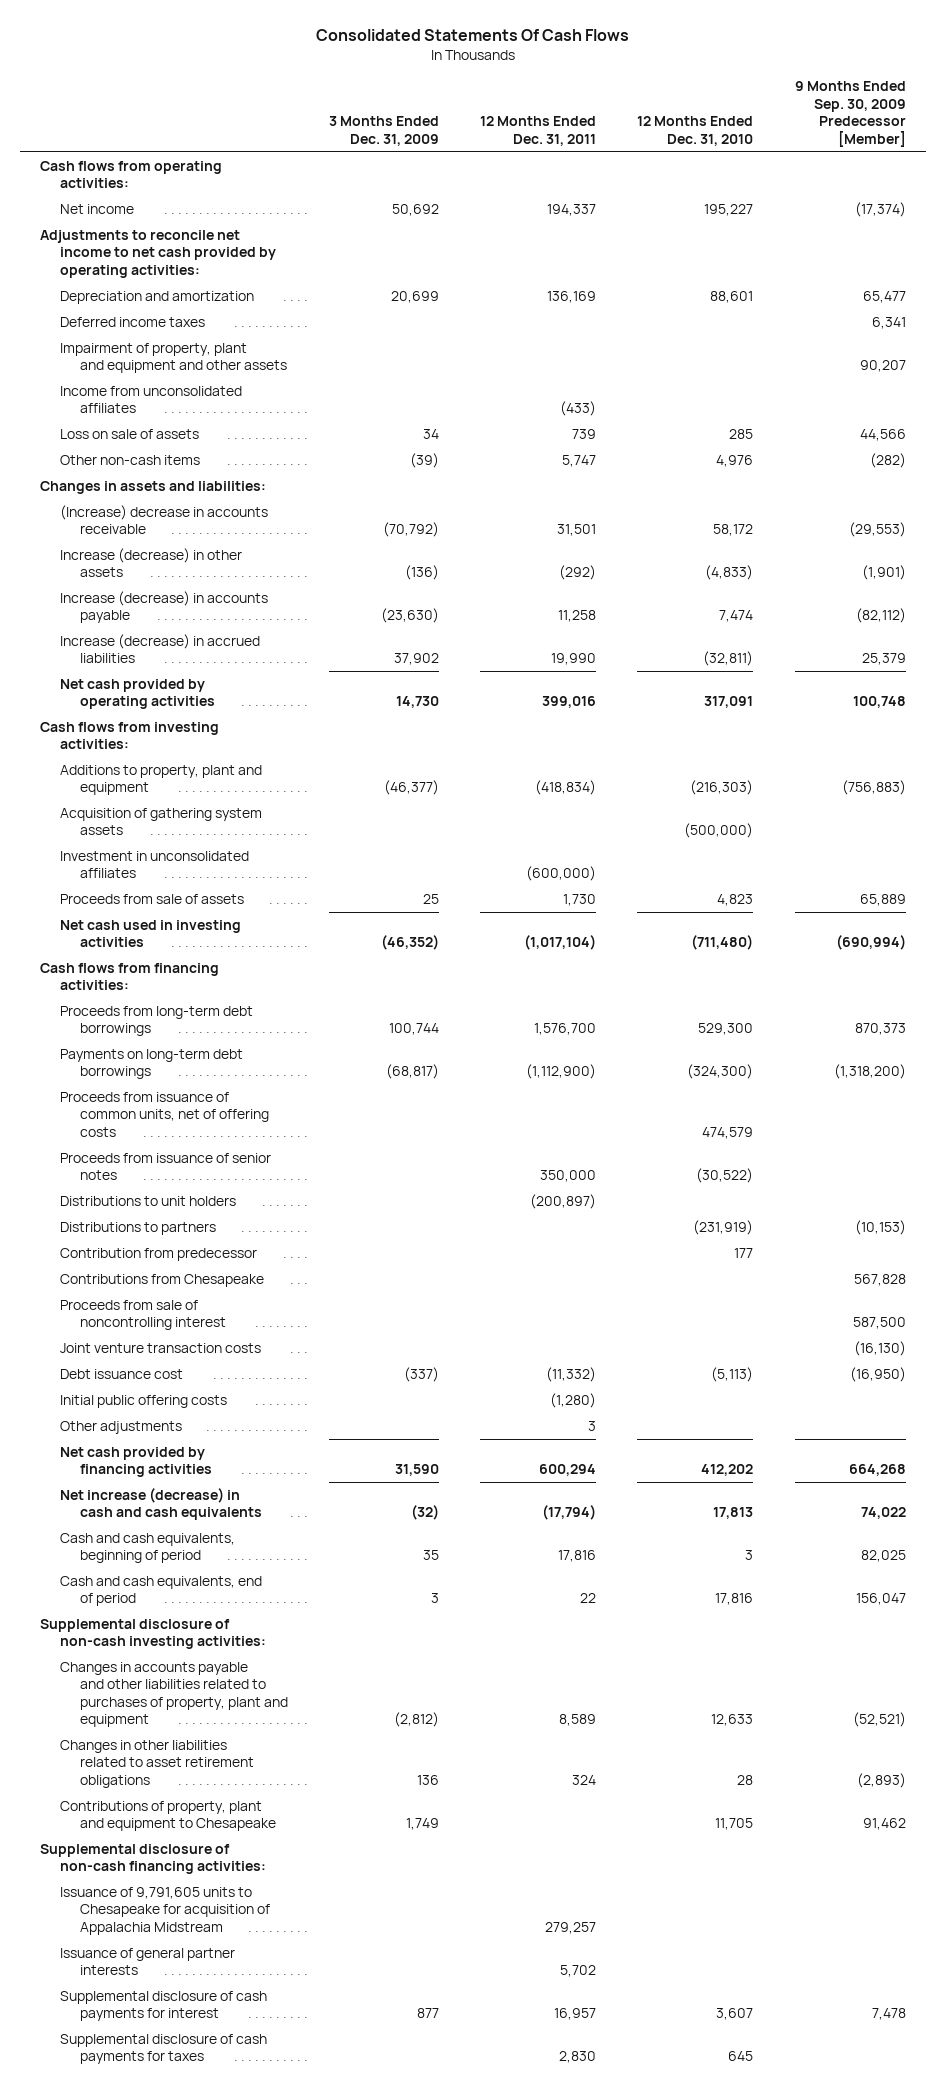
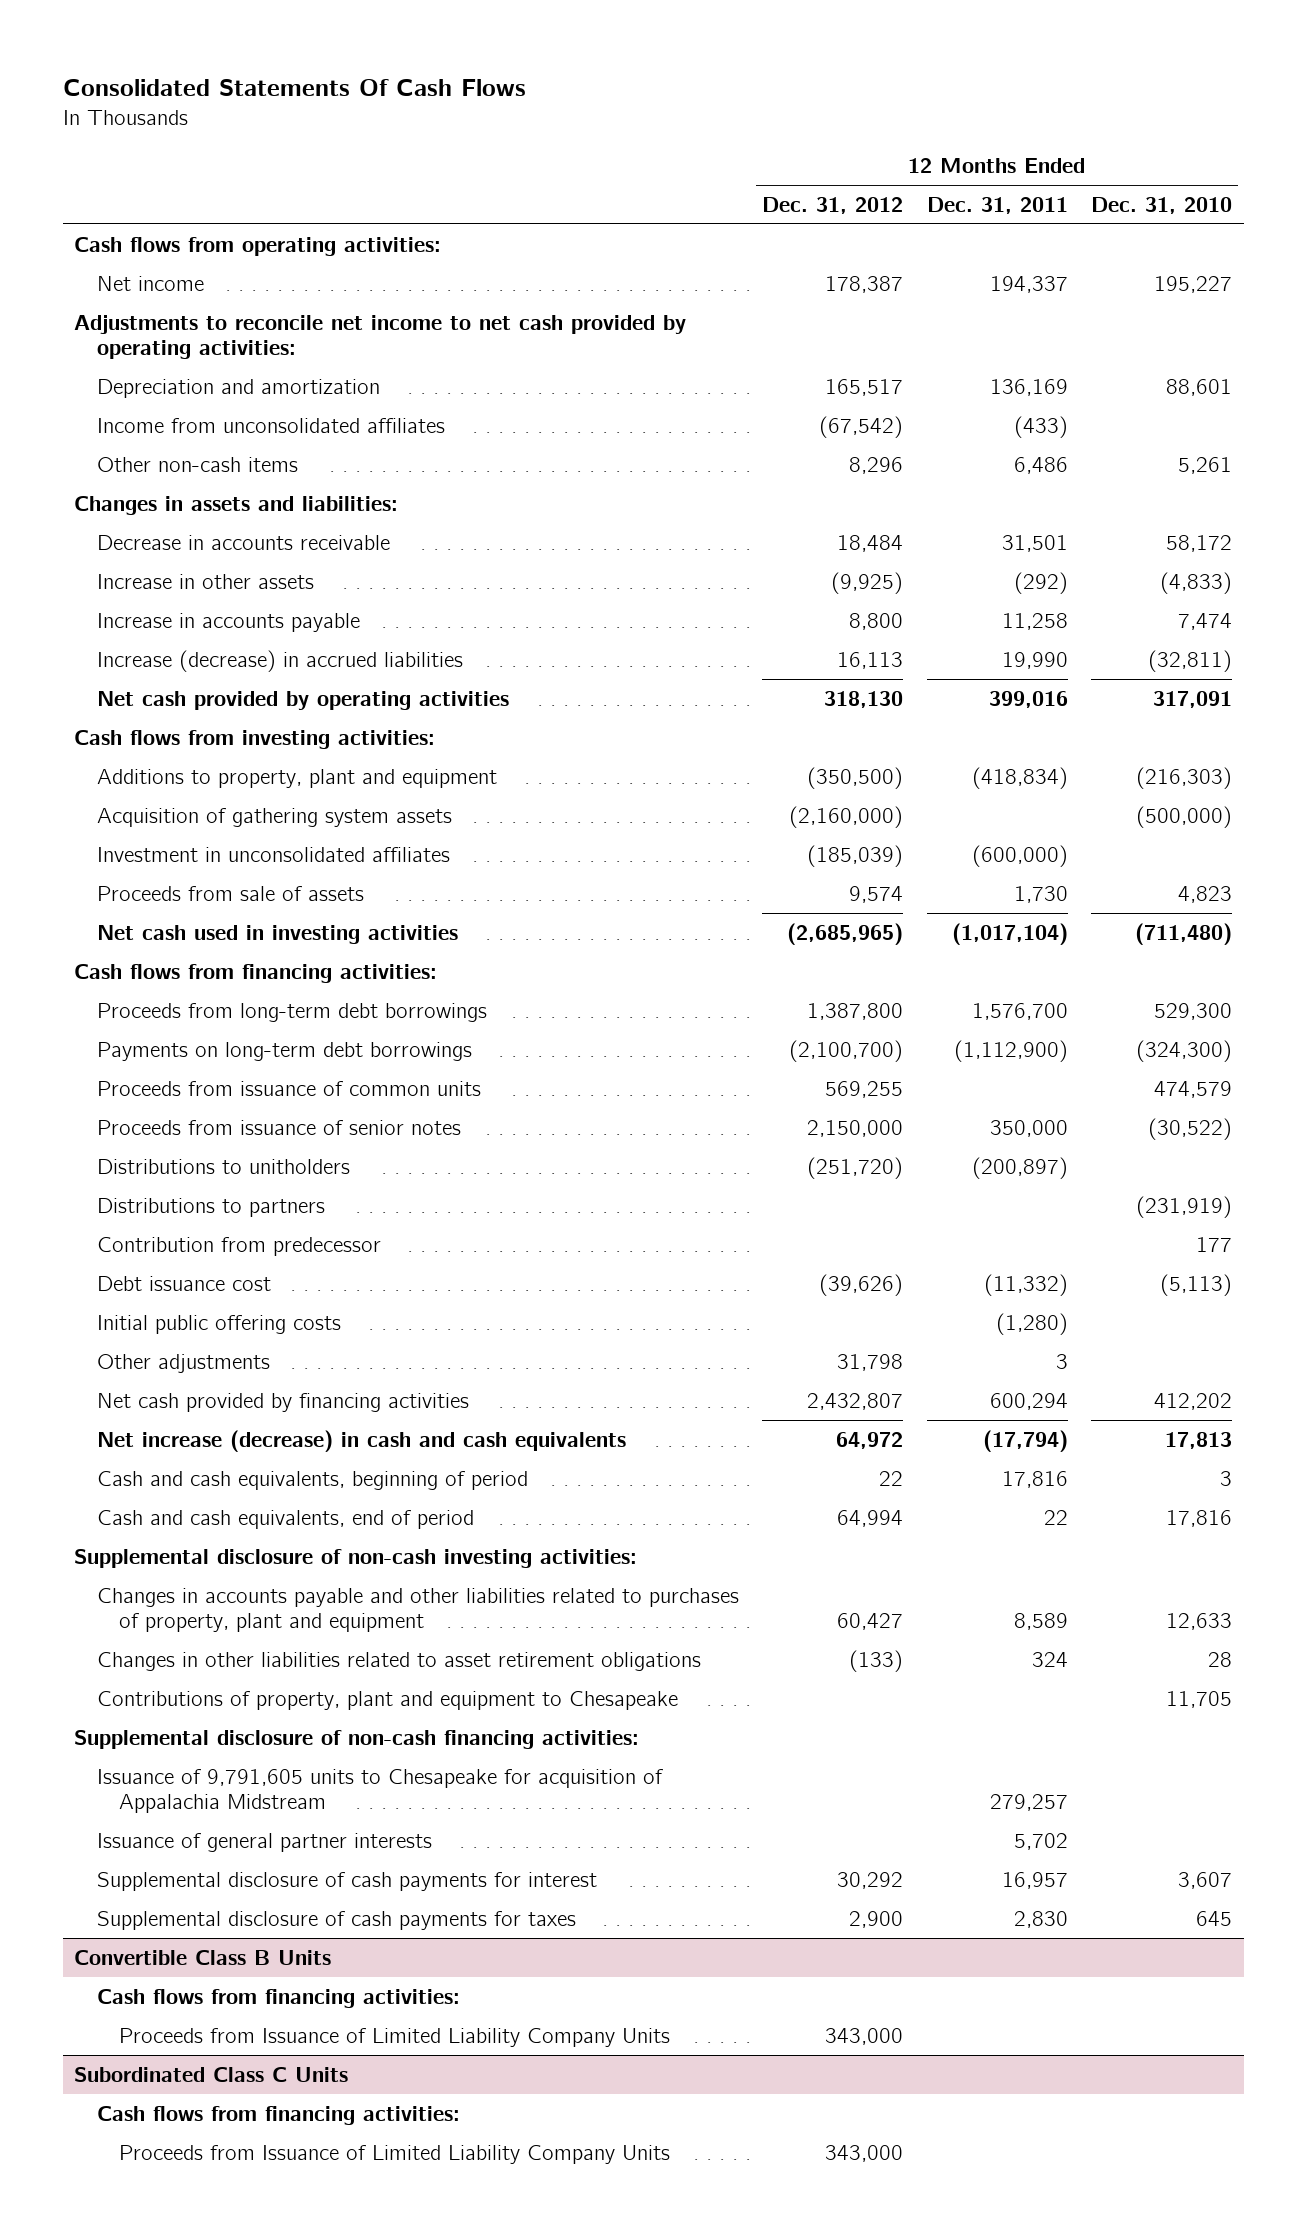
- | 3 Months Ended Dec. 31, 2009 | 12 Months Ended Dec. 31, 2011 | 12 Months Ended Dec. 31, 2010 | 9 Months Ended Sep. 30, 2009 Predecessor [Member]
+ | 12 Months Ended Dec. 31, 2012 | 12 Months Ended Dec. 31, 2011 | 12 Months Ended Dec. 31, 2010
- Deferred income taxes | | | | 6,341
- Impairment of property, plant and equipment and other assets | | | | 90,207
- Loss on sale of assets | 34 | 739 | 285 | 44,566
- Other non-cash items | (39) | 5,747 | 4,976 | (282)
+ Other non-cash items | 8,296 | 6,486 | 5,261
- (Increase) decrease in accounts receivable | (70,792) | 31,501 | 58,172 | (29,553)
- Increase (decrease) in other assets | (136) | (292) | (4,833) | (1,901)
- Increase (decrease) in accounts payable | (23,630) | 11,258 | 7,474 | (82,112)
+ Decrease in accounts receivable | 18,484 | 31,501 | 58,172
+ Increase in other assets | (9,925) | (292) | (4,833)
+ Increase in accounts payable | 8,800 | 11,258 | 7,474
- Proceeds from issuance of common units, net of offering costs | | | 474,579 |
+ Proceeds from issuance of common units | 569,255 | | 474,579
- Distributions to unit holders | | (200,897) | |
+ Distributions to unitholders | (251,720) | (200,897) |
- Contributions from Chesapeake | | | | 567,828
- Proceeds from sale of noncontrolling interest | | | | 587,500
- Joint venture transaction costs | | | | (16,130)
+ Convertible Class B Units
+ Cash flows from financing activities:
+ Proceeds from Issuance of Limited Liability Company Units | 343,000 | |
+ Subordinated Class C Units
+ Cash flows from financing activities:
+ Proceeds from Issuance of Limited Liability Company Units | 343,000 | |

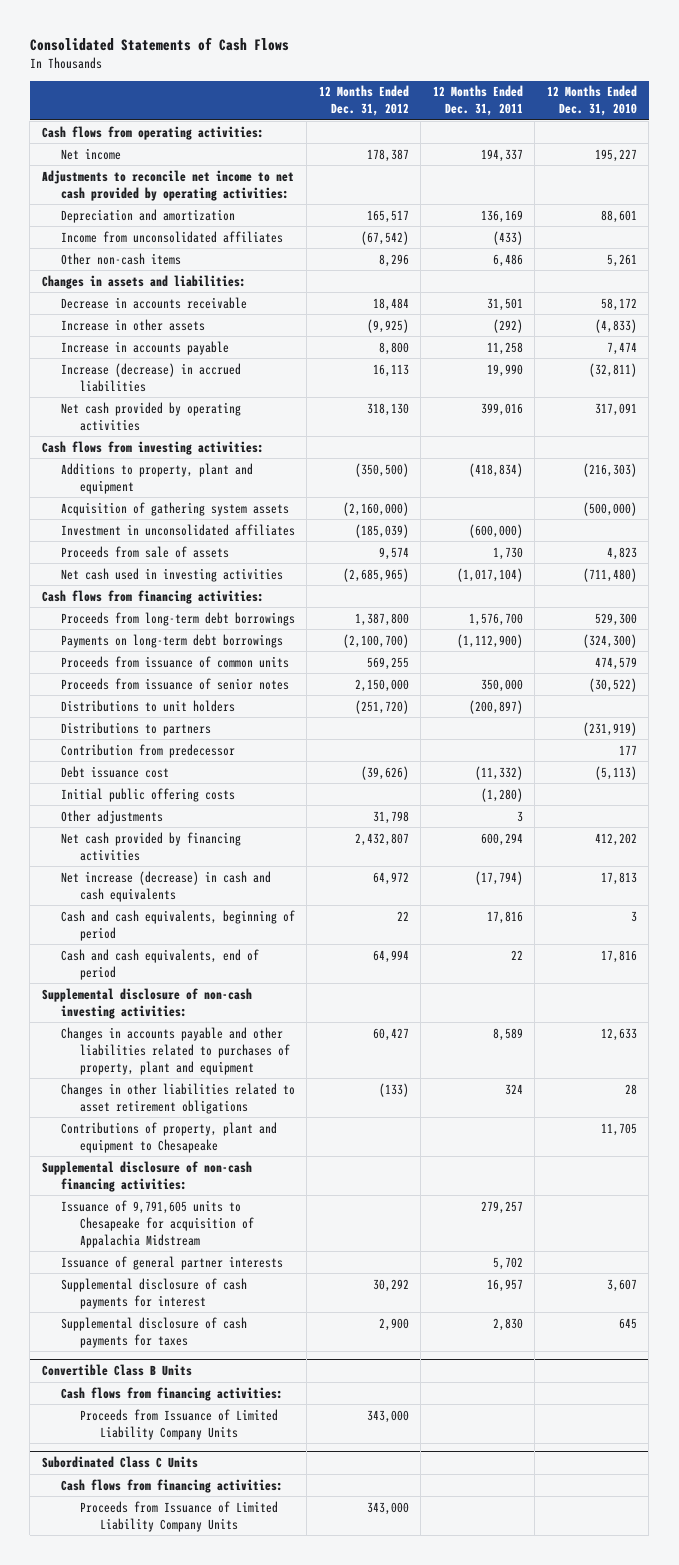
- Consolidated Statements Of Cash Flows
+ Consolidated Statements of Cash Flows
- Distributions to unitholders | (251,720) | (200,897) |
+ Distributions to unit holders | (251,720) | (200,897) |

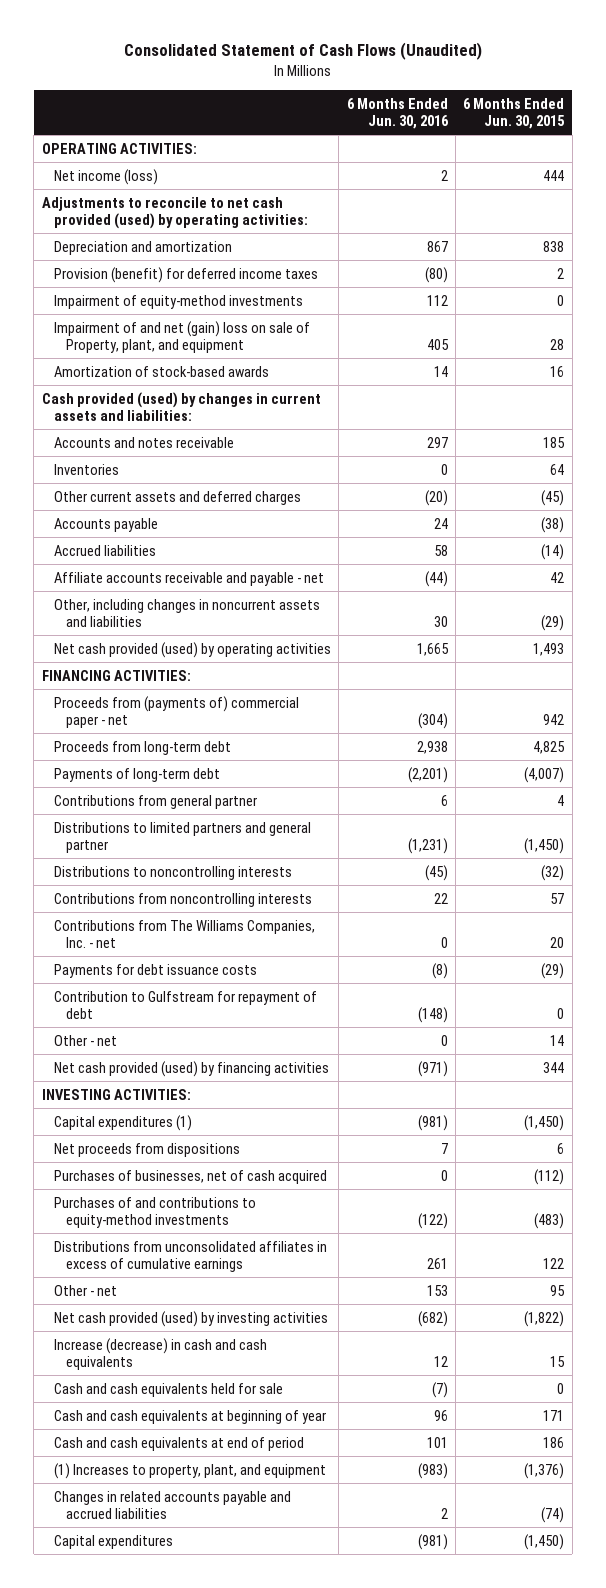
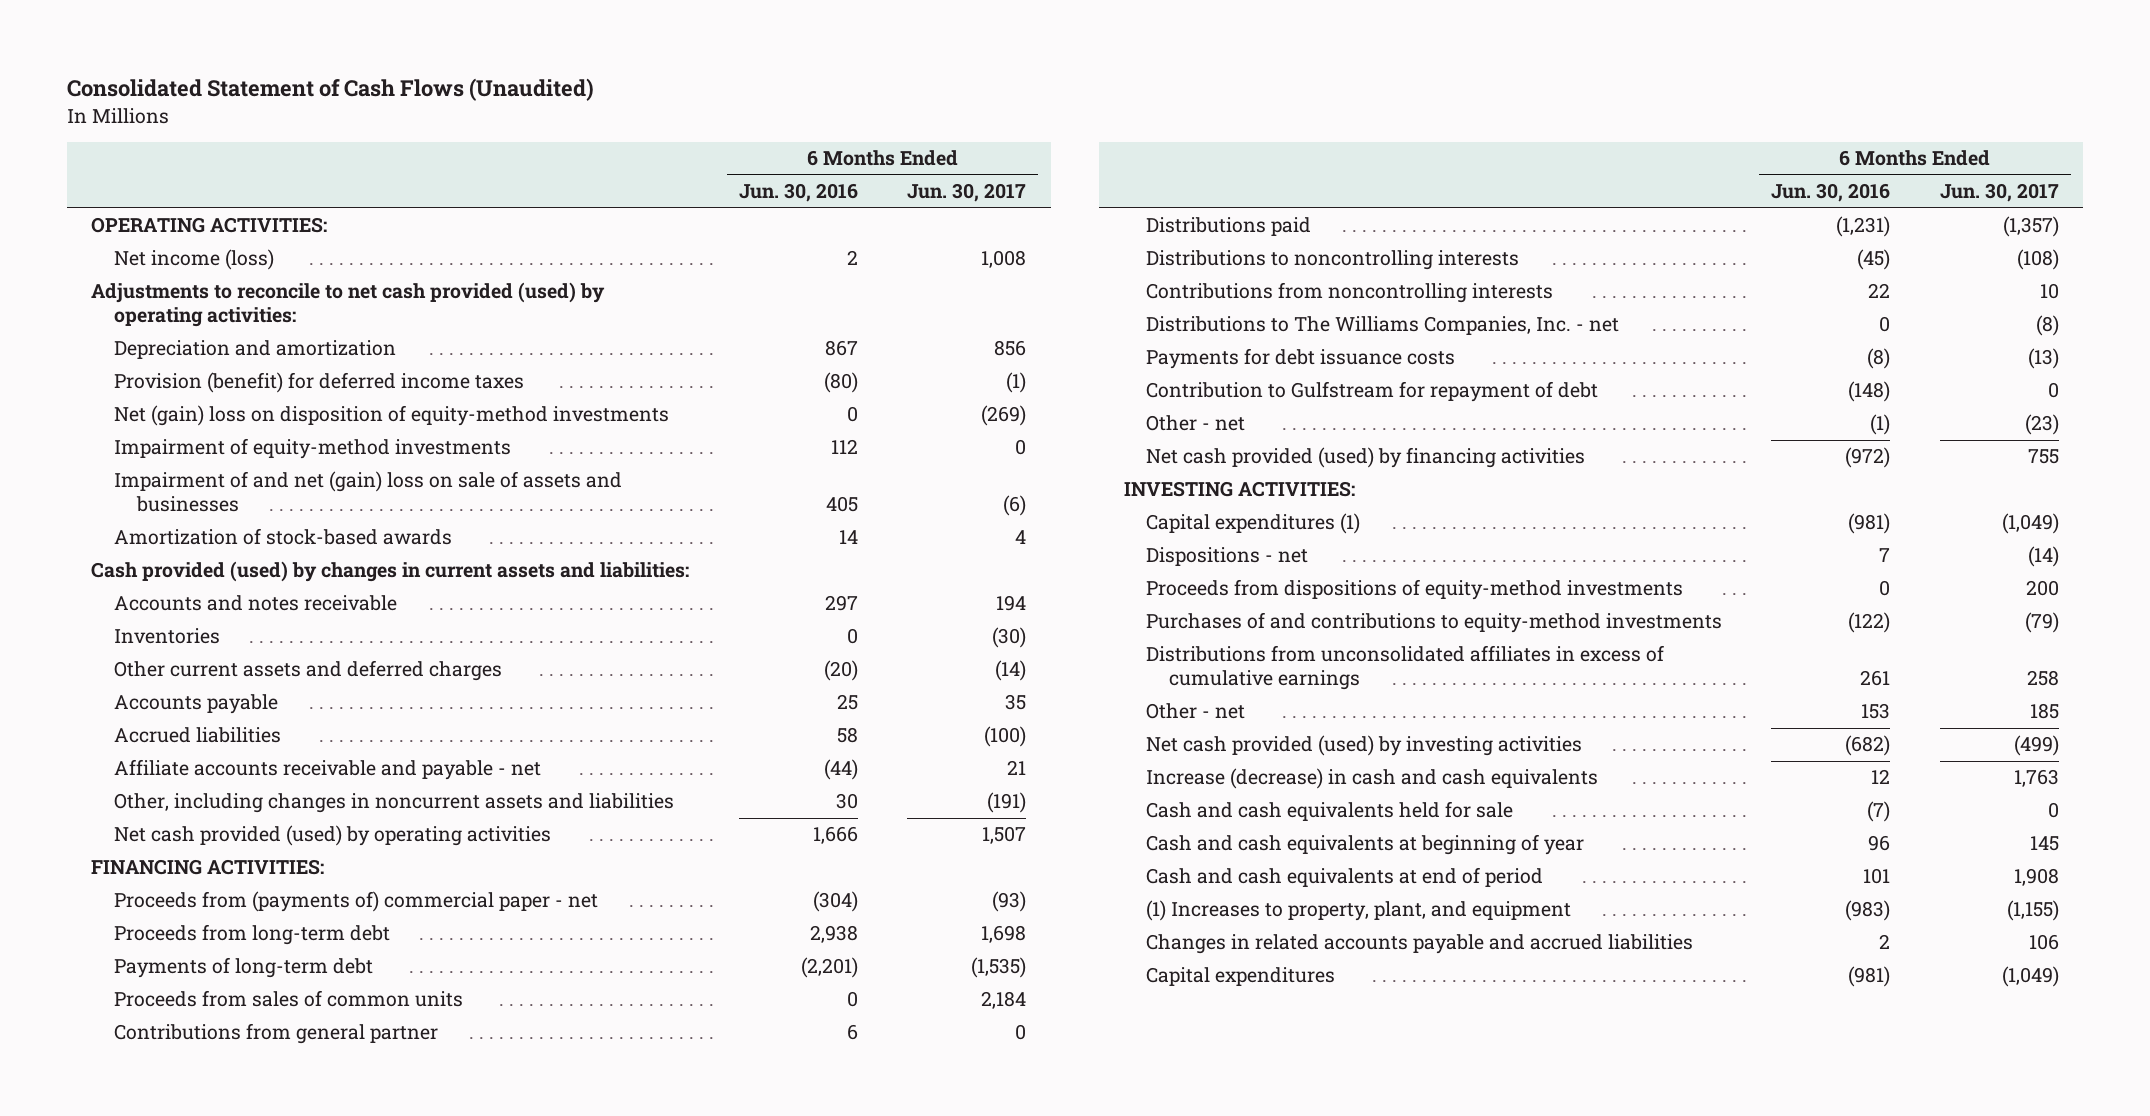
- | 6 Months Ended Jun. 30, 2016 | 6 Months Ended Jun. 30, 2015
+ | 6 Months Ended Jun. 30, 2016 | 6 Months Ended Jun. 30, 2017
+ Net (gain) loss on disposition of equity-method investments | 0 | (269)
- Impairment of and net (gain) loss on sale of Property, plant, and equipment | 405 | 28
+ Impairment of and net (gain) loss on sale of assets and businesses | 405 | (6)
- Accounts payable | 24 | (38)
+ Accounts payable | 25 | 35
- Net cash provided (used) by operating activities | 1,665 | 1,493
+ Net cash provided (used) by operating activities | 1,666 | 1,507
+ Proceeds from sales of common units | 0 | 2,184
- Distributions to limited partners and general partner | (1,231) | (1,450)
+ Distributions paid | (1,231) | (1,357)
- Contributions from The Williams Companies, Inc. - net | 0 | 20
+ Distributions to The Williams Companies, Inc. - net | 0 | (8)
- Other - net | 0 | 14
- Net cash provided (used) by financing activities | (971) | 344
+ Other - net | (1) | (23)
+ Net cash provided (used) by financing activities | (972) | 755
- Net proceeds from dispositions | 7 | 6
- Purchases of businesses, net of cash acquired | 0 | (112)
+ Dispositions - net | 7 | (14)
+ Proceeds from dispositions of equity-method investments | 0 | 200

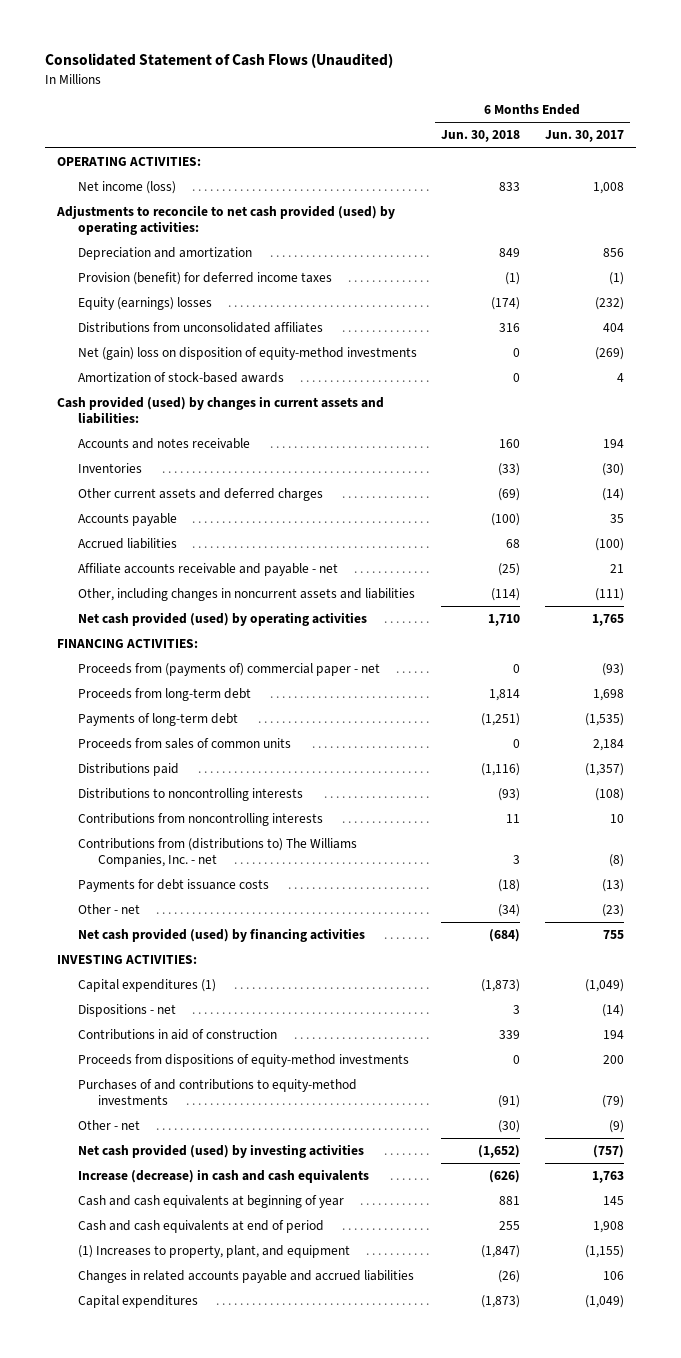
- | 6 Months Ended Jun. 30, 2016 | 6 Months Ended Jun. 30, 2017
+ | 6 Months Ended Jun. 30, 2018 | 6 Months Ended Jun. 30, 2017
+ Equity (earnings) losses | (174) | (232)
+ Distributions from unconsolidated affiliates | 316 | 404
- Impairment of equity-method investments | 112 | 0
- Impairment of and net (gain) loss on sale of assets and businesses | 405 | (6)
- Other, including changes in noncurrent assets and liabilities | 30 | (191)
- Net cash provided (used) by operating activities | 1,666 | 1,507
+ Other, including changes in noncurrent assets and liabilities | (114) | (111)
+ Net cash provided (used) by operating activities | 1,710 | 1,765
- Contributions from general partner | 6 | 0
- Distributions to The Williams Companies, Inc. - net | 0 | (8)
+ Contributions from (distributions to) The Williams Companies, Inc. - net | 3 | (8)
- Contribution to Gulfstream for repayment of debt | (148) | 0
+ Contributions in aid of construction | 339 | 194
- Distributions from unconsolidated affiliates in excess of cumulative earnings | 261 | 258
- Other - net | 153 | 185
- Net cash provided (used) by investing activities | (682) | (499)
+ Other - net | (30) | (9)
+ Net cash provided (used) by investing activities | (1,652) | (757)
- Cash and cash equivalents held for sale | (7) | 0

